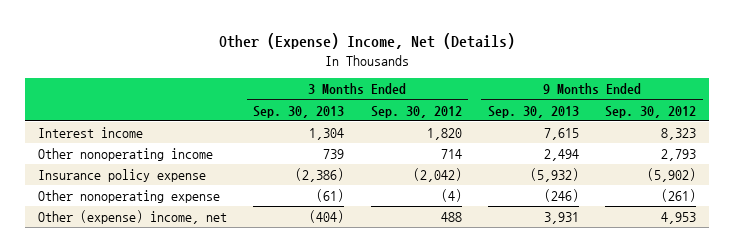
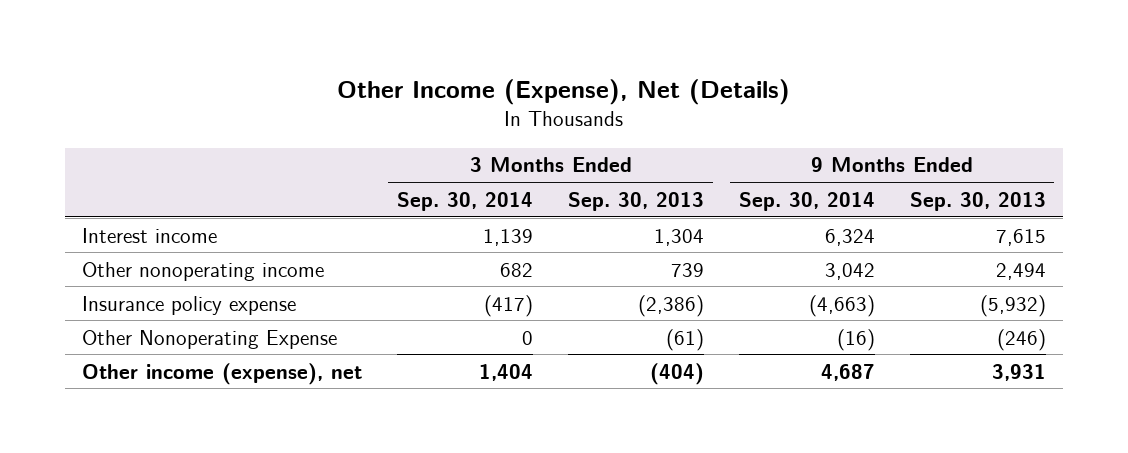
- Other (Expense) Income, Net (Details)
+ Other Income (Expense), Net (Details)
- | 3 Months Ended Sep. 30, 2013 | 3 Months Ended Sep. 30, 2012 | 9 Months Ended Sep. 30, 2013 | 9 Months Ended Sep. 30, 2012
+ | 3 Months Ended Sep. 30, 2014 | 3 Months Ended Sep. 30, 2013 | 9 Months Ended Sep. 30, 2014 | 9 Months Ended Sep. 30, 2013
- Other nonoperating expense | (61) | (4) | (246) | (261)
- Other (expense) income, net | (404) | 488 | 3,931 | 4,953
+ Other Nonoperating Expense | 0 | (61) | (16) | (246)
+ Other income (expense), net | 1,404 | (404) | 4,687 | 3,931

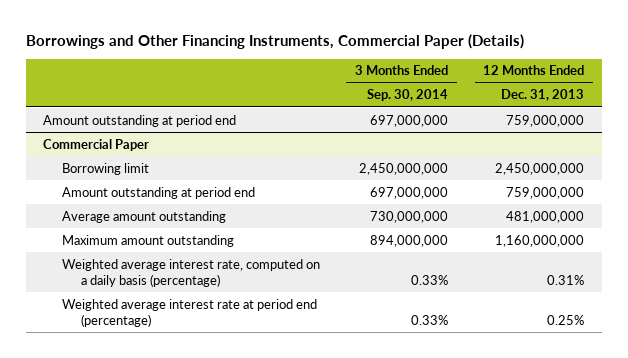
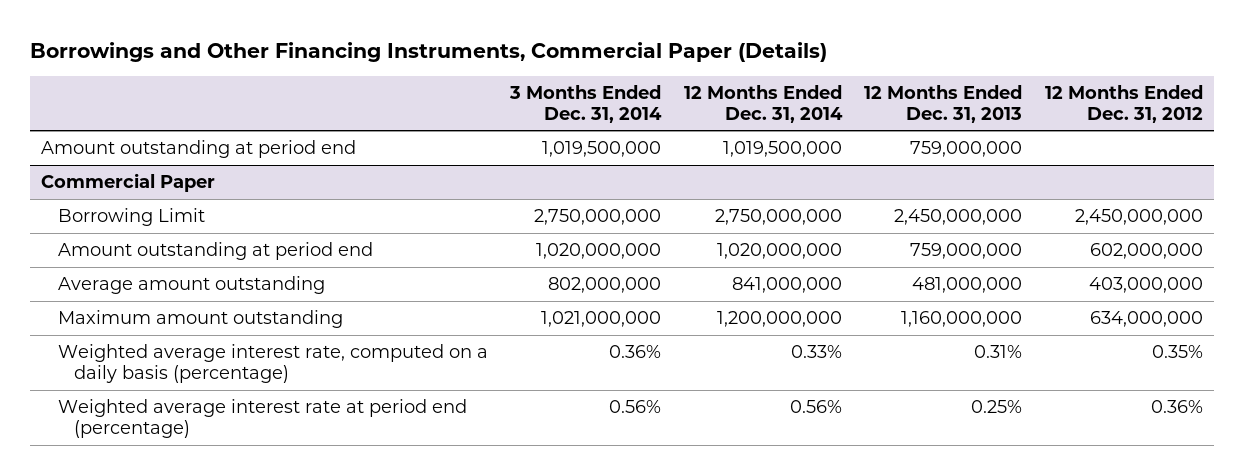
- | 3 Months Ended Sep. 30, 2014 | 12 Months Ended Dec. 31, 2013
+ | 3 Months Ended Dec. 31, 2014 | 12 Months Ended Dec. 31, 2014 | 12 Months Ended Dec. 31, 2013 | 12 Months Ended Dec. 31, 2012
@ Commercial Paper
- Borrowing limit | 2,450,000,000 | 2,450,000,000
+ Borrowing Limit | 2,750,000,000 | 2,750,000,000 | 2,450,000,000 | 2,450,000,000

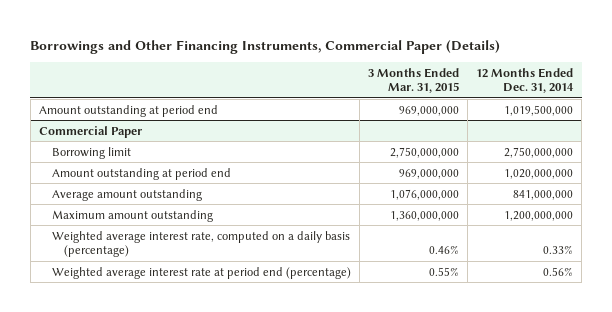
- | 3 Months Ended Dec. 31, 2014 | 12 Months Ended Dec. 31, 2014 | 12 Months Ended Dec. 31, 2013 | 12 Months Ended Dec. 31, 2012
+ | 3 Months Ended Mar. 31, 2015 | 12 Months Ended Dec. 31, 2014
@ Commercial Paper
- Borrowing Limit | 2,750,000,000 | 2,750,000,000 | 2,450,000,000 | 2,450,000,000
+ Borrowing limit | 2,750,000,000 | 2,750,000,000

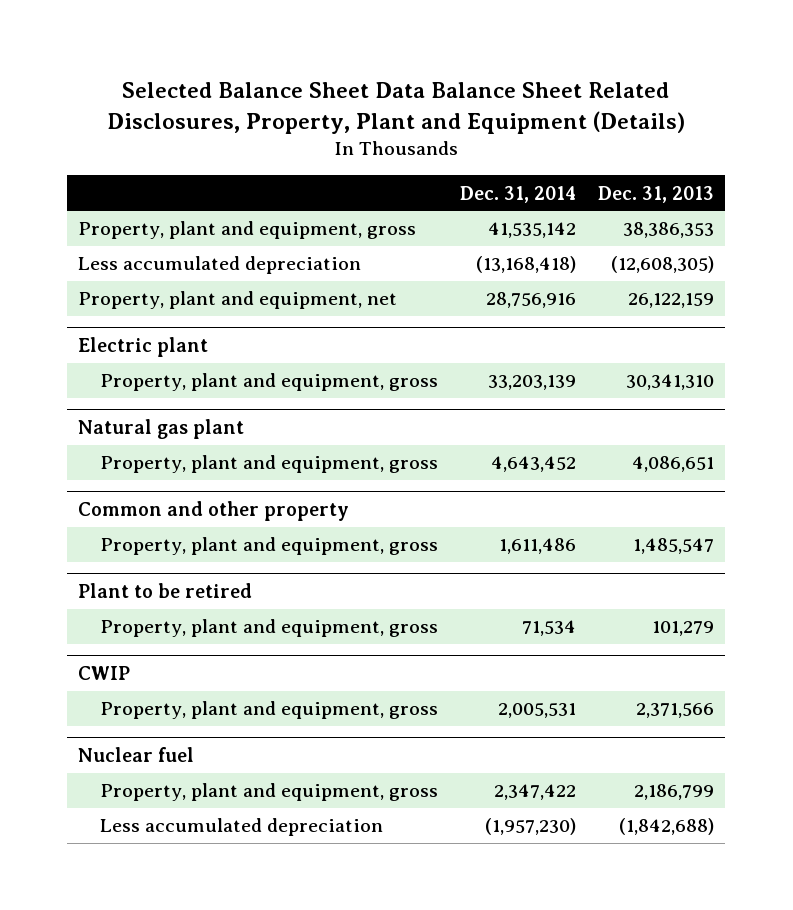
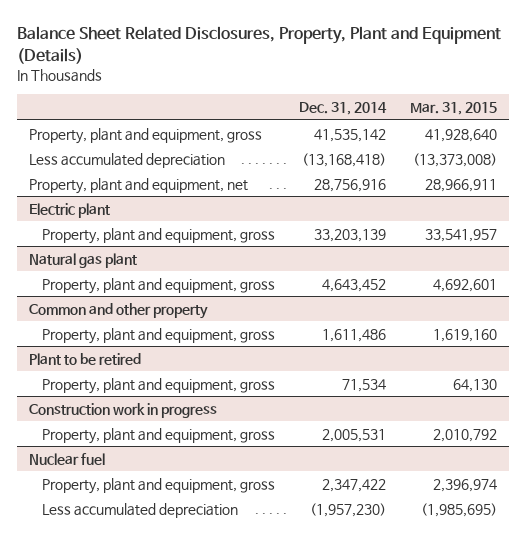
- Selected Balance Sheet Data Balance Sheet Related Disclosures, Property, Plant and Equipment (Details)
+ Balance Sheet Related Disclosures, Property, Plant and Equipment (Details)
- | Dec. 31, 2014 | Dec. 31, 2013
+ | Dec. 31, 2014 | Mar. 31, 2015
- CWIP
+ Construction work in progress

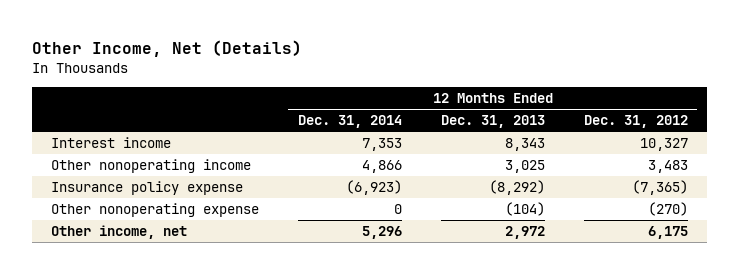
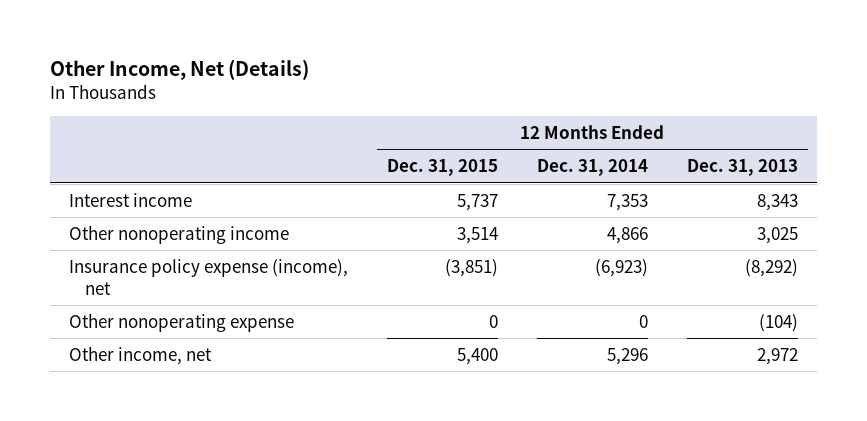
- | 12 Months Ended Dec. 31, 2014 | 12 Months Ended Dec. 31, 2013 | 12 Months Ended Dec. 31, 2012
+ | 12 Months Ended Dec. 31, 2015 | 12 Months Ended Dec. 31, 2014 | 12 Months Ended Dec. 31, 2013
- Insurance policy expense | (6,923) | (8,292) | (7,365)
+ Insurance policy expense (income), net | (3,851) | (6,923) | (8,292)

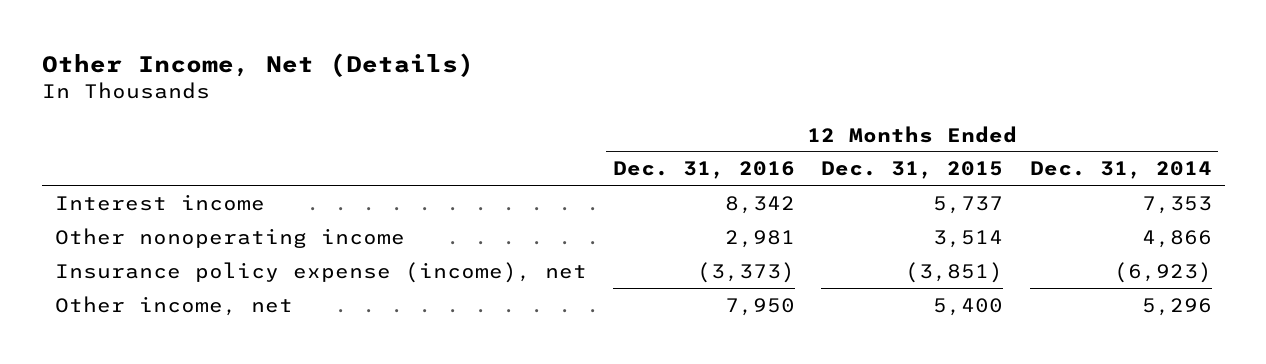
- | 12 Months Ended Dec. 31, 2015 | 12 Months Ended Dec. 31, 2014 | 12 Months Ended Dec. 31, 2013
+ | 12 Months Ended Dec. 31, 2016 | 12 Months Ended Dec. 31, 2015 | 12 Months Ended Dec. 31, 2014
- Other nonoperating expense | 0 | 0 | (104)

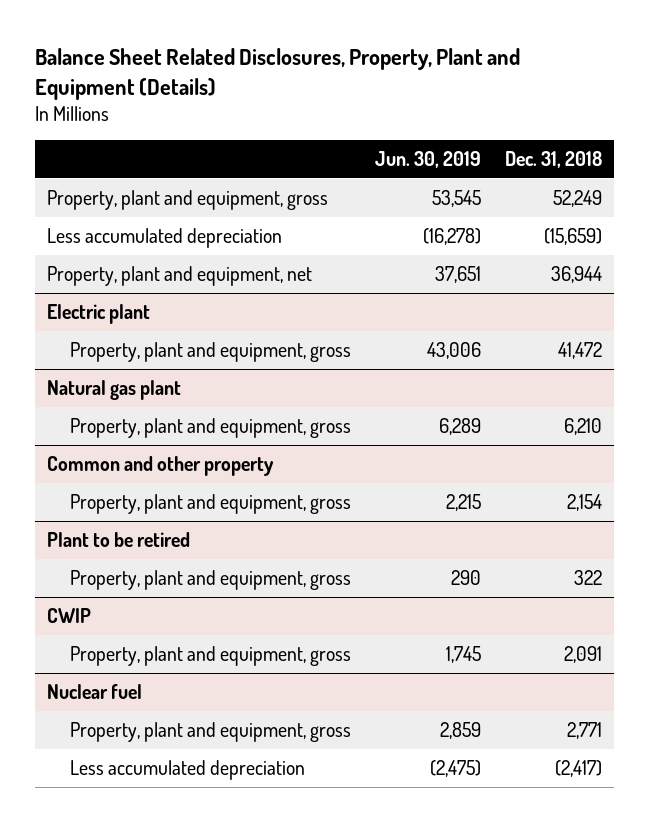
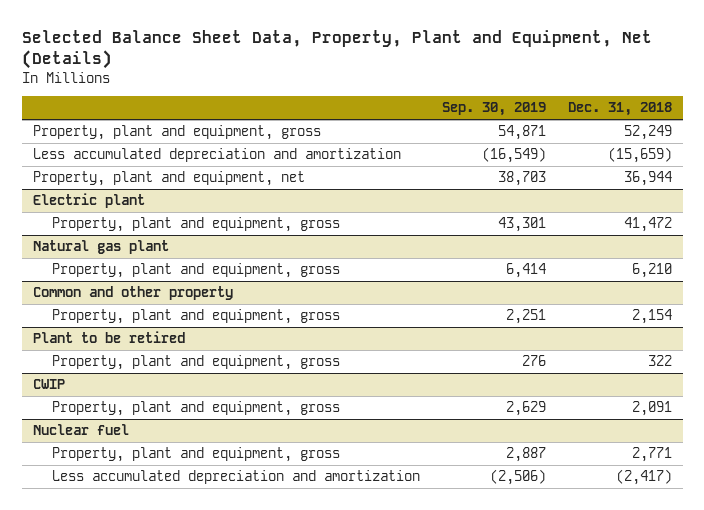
- Balance Sheet Related Disclosures, Property, Plant and Equipment (Details)
+ Selected Balance Sheet Data, Property, Plant and Equipment, Net (Details)
- | Jun. 30, 2019 | Dec. 31, 2018
+ | Sep. 30, 2019 | Dec. 31, 2018
- Less accumulated depreciation | (16,278) | (15,659)
+ Less accumulated depreciation and amortization | (16,549) | (15,659)
@ Nuclear fuel
- Less accumulated depreciation | (2,475) | (2,417)
+ Less accumulated depreciation and amortization | (2,506) | (2,417)

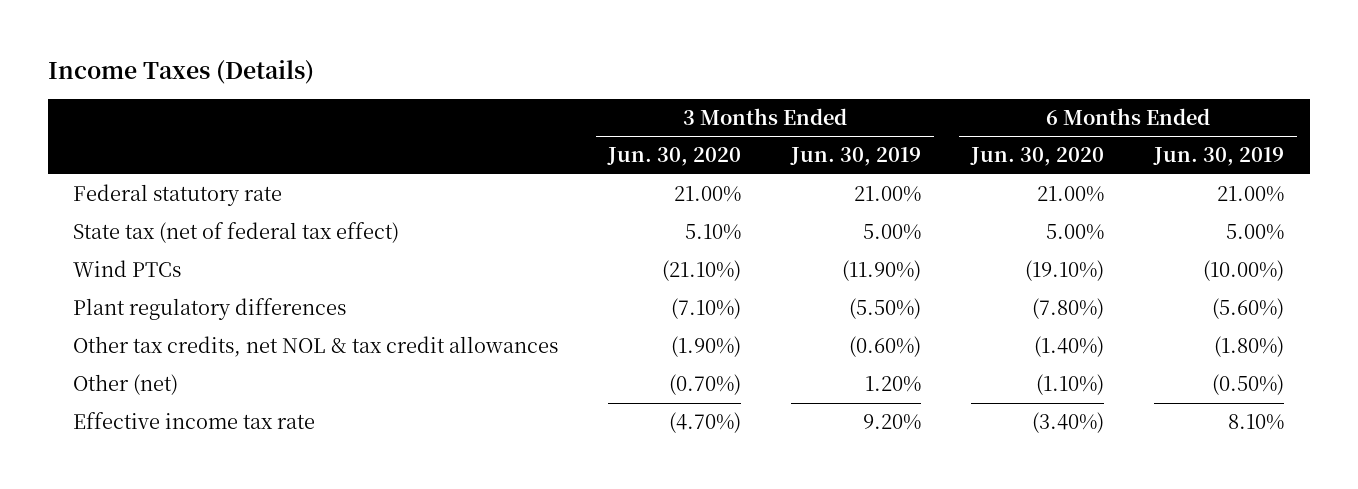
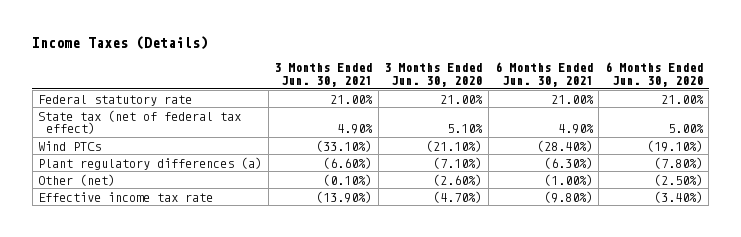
- | 3 Months Ended Jun. 30, 2020 | 3 Months Ended Jun. 30, 2019 | 6 Months Ended Jun. 30, 2020 | 6 Months Ended Jun. 30, 2019
+ | 3 Months Ended Jun. 30, 2021 | 3 Months Ended Jun. 30, 2020 | 6 Months Ended Jun. 30, 2021 | 6 Months Ended Jun. 30, 2020
- Plant regulatory differences | (7.10%) | (5.50%) | (7.80%) | (5.60%)
- Other tax credits, net NOL & tax credit allowances | (1.90%) | (0.60%) | (1.40%) | (1.80%)
- Other (net) | (0.70%) | 1.20% | (1.10%) | (0.50%)
+ Plant regulatory differences (a) | (6.60%) | (7.10%) | (6.30%) | (7.80%)
+ Other (net) | (0.10%) | (2.60%) | (1.00%) | (2.50%)

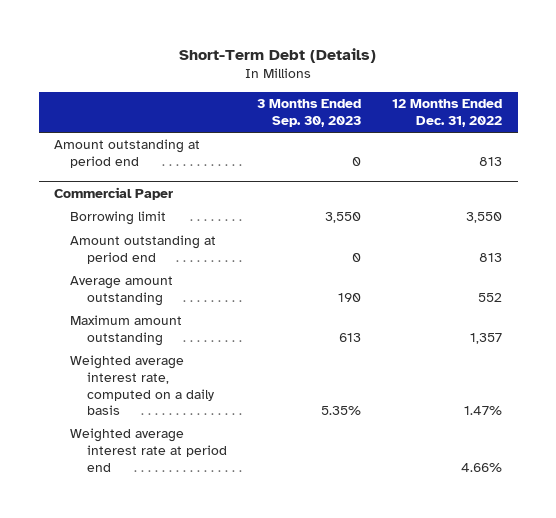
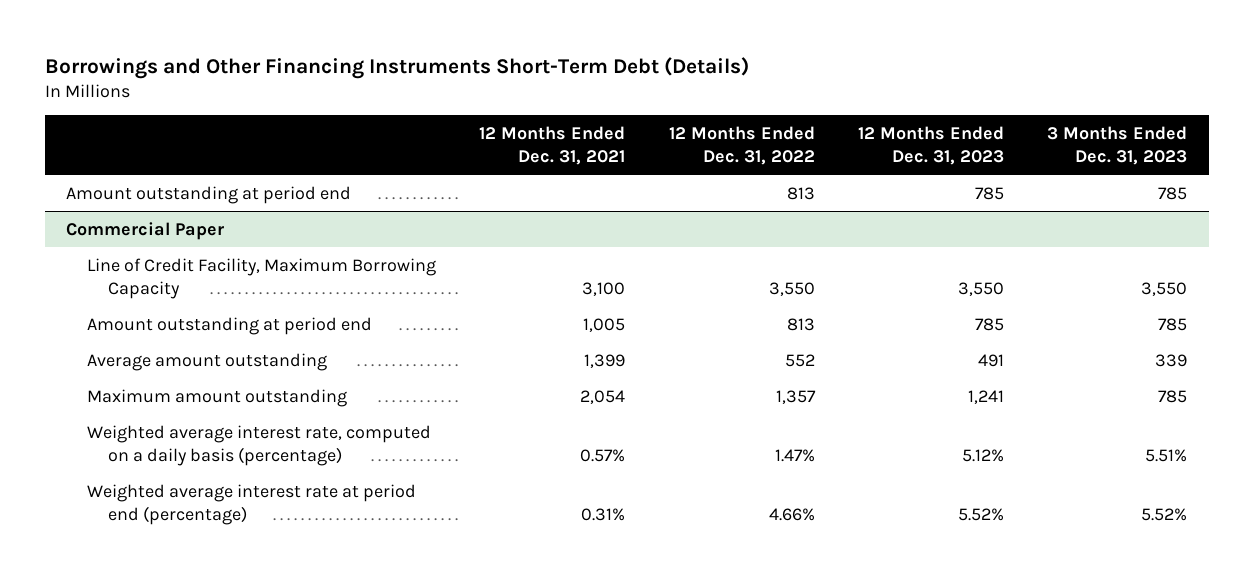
- Short-Term Debt (Details)
+ Borrowings and Other Financing Instruments Short-Term Debt (Details)
- | 3 Months Ended Sep. 30, 2023 | 12 Months Ended Dec. 31, 2022
+ | 12 Months Ended Dec. 31, 2021 | 12 Months Ended Dec. 31, 2022 | 12 Months Ended Dec. 31, 2023 | 3 Months Ended Dec. 31, 2023
@ Commercial Paper
- Borrowing limit | 3,550 | 3,550
+ Line of Credit Facility, Maximum Borrowing Capacity | 3,100 | 3,550 | 3,550 | 3,550
- Weighted average interest rate, computed on a daily basis | 5.35% | 1.47%
- Weighted average interest rate at period end | | 4.66%
+ Weighted average interest rate, computed on a daily basis (percentage) | 0.57% | 1.47% | 5.12% | 5.51%
+ Weighted average interest rate at period end (percentage) | 0.31% | 4.66% | 5.52% | 5.52%

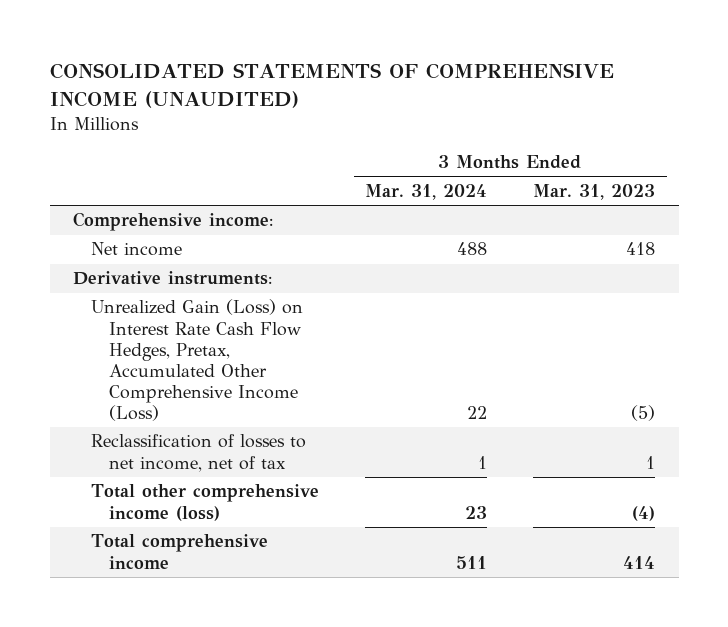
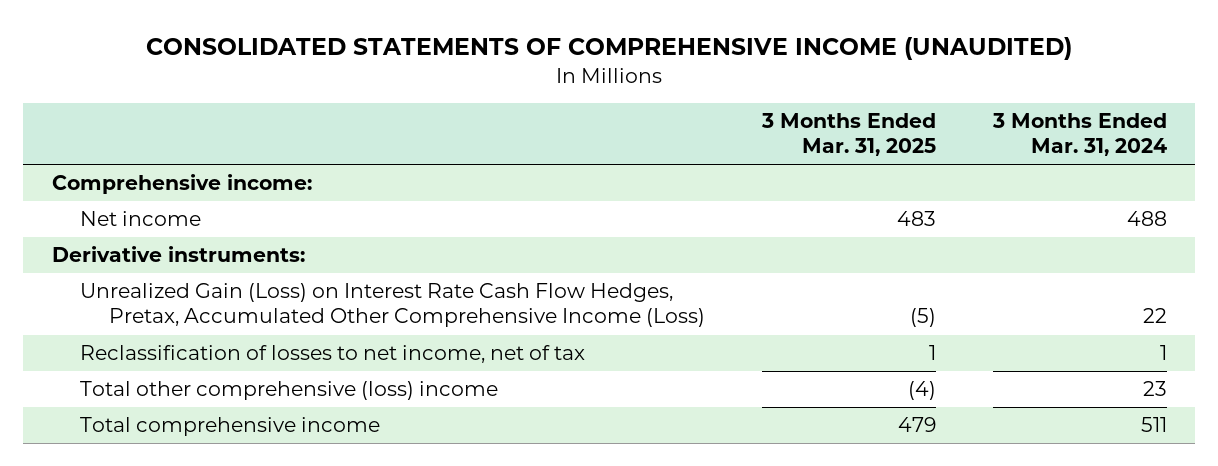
- | 3 Months Ended Mar. 31, 2024 | 3 Months Ended Mar. 31, 2023
+ | 3 Months Ended Mar. 31, 2025 | 3 Months Ended Mar. 31, 2024
- Total other comprehensive income (loss) | 23 | (4)
+ Total other comprehensive (loss) income | (4) | 23

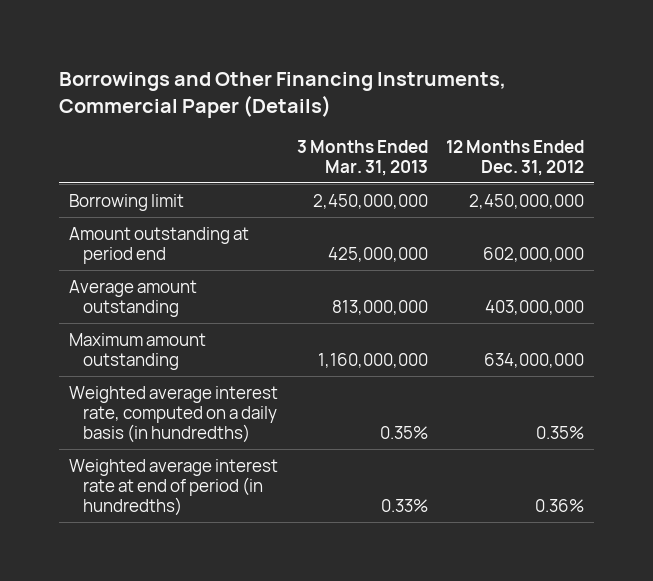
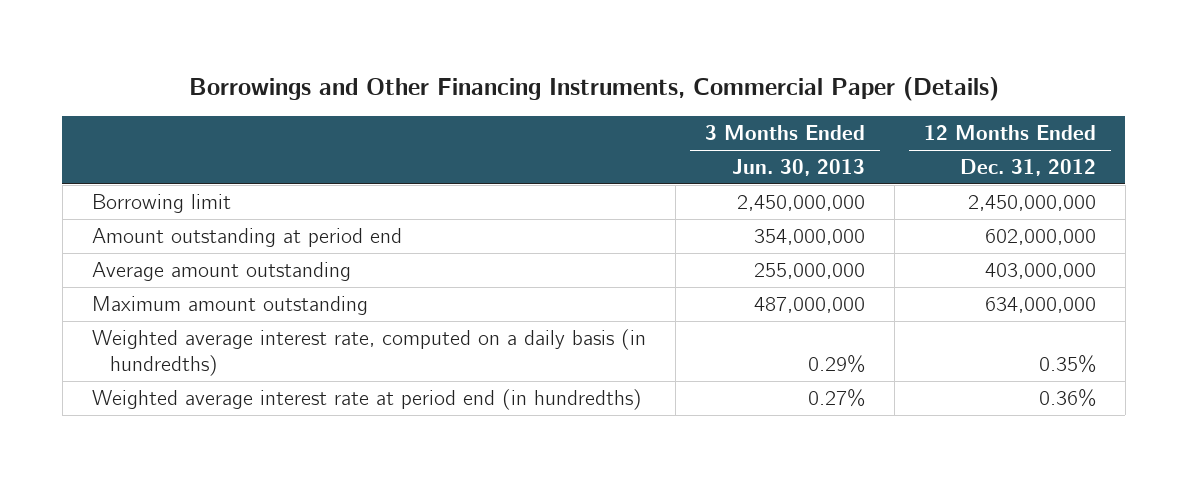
- | 3 Months Ended Mar. 31, 2013 | 12 Months Ended Dec. 31, 2012
+ | 3 Months Ended Jun. 30, 2013 | 12 Months Ended Dec. 31, 2012
- Weighted average interest rate at end of period (in hundredths) | 0.33% | 0.36%
+ Weighted average interest rate at period end (in hundredths) | 0.27% | 0.36%

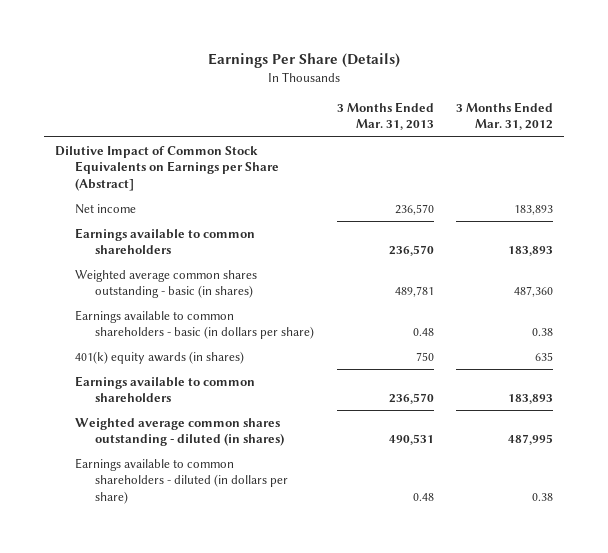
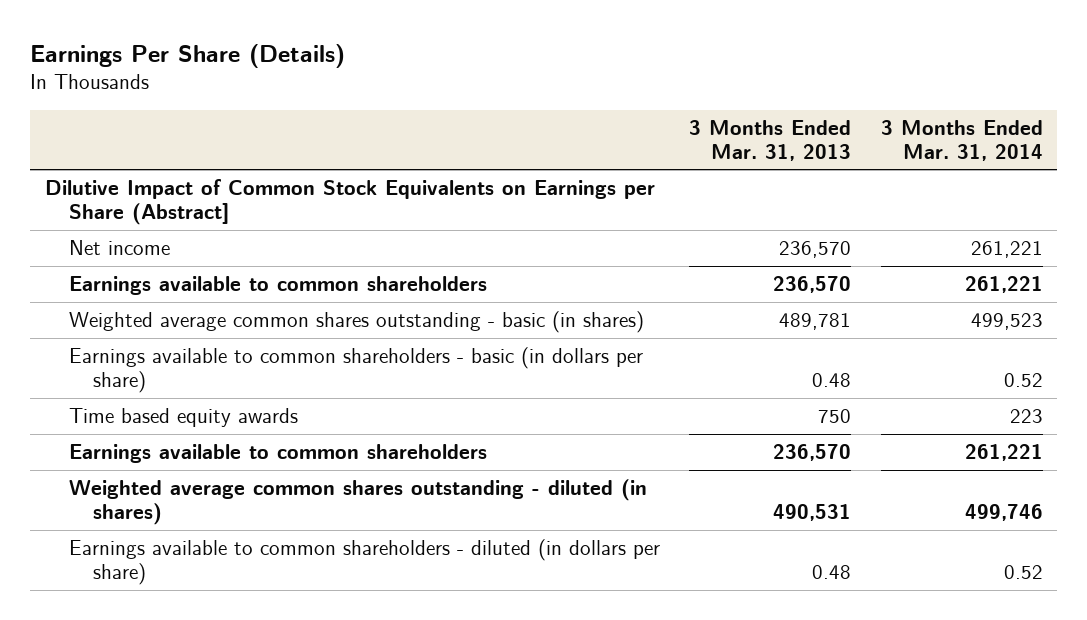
- | 3 Months Ended Mar. 31, 2013 | 3 Months Ended Mar. 31, 2012
+ | 3 Months Ended Mar. 31, 2013 | 3 Months Ended Mar. 31, 2014
- 401(k) equity awards (in shares) | 750 | 635
+ Time based equity awards | 750 | 223

